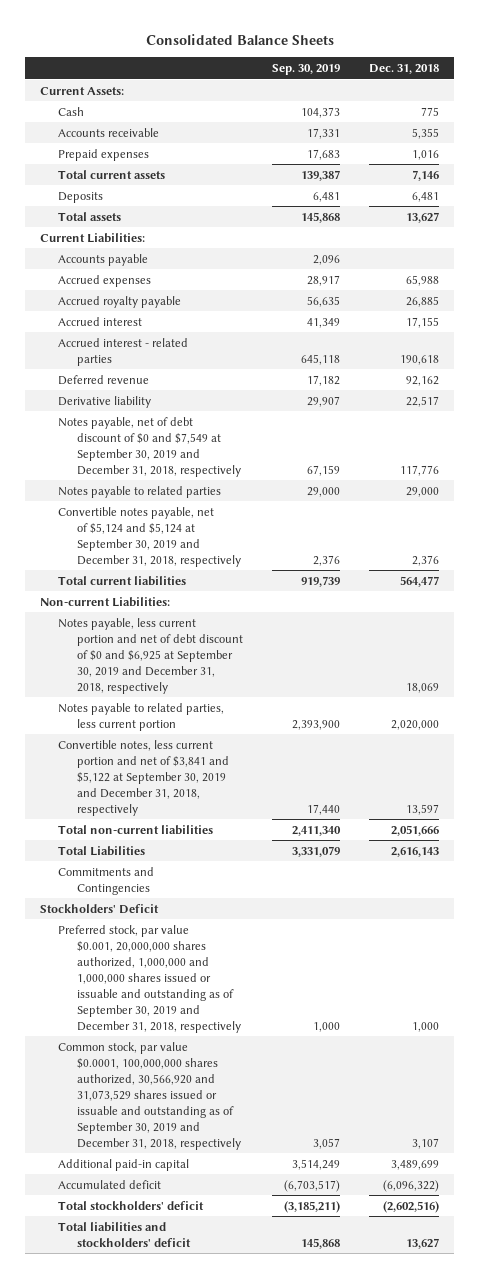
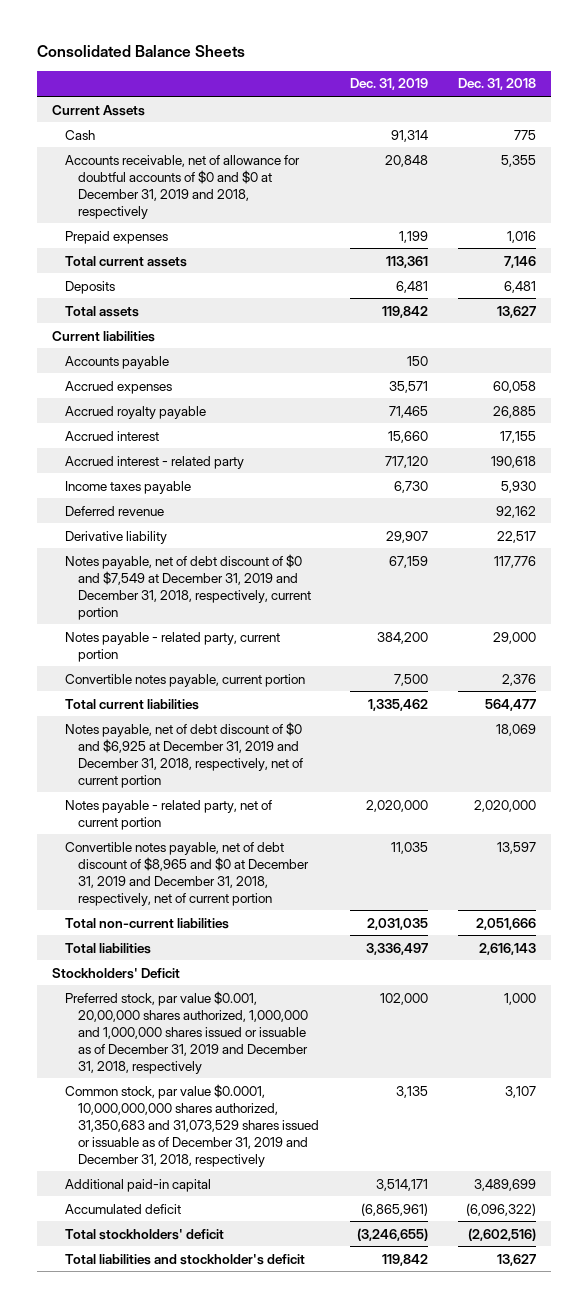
- | Sep. 30, 2019 | Dec. 31, 2018
+ | Dec. 31, 2019 | Dec. 31, 2018
- Current Assets:
+ Current Assets
- Accounts receivable | 17,331 | 5,355
+ Accounts receivable, net of allowance for doubtful accounts of $0 and $0 at December 31, 2019 and 2018, respectively | 20,848 | 5,355
- Current Liabilities:
+ Current liabilities
- Accrued expenses | 28,917 | 65,988
+ Accrued expenses | 35,571 | 60,058
- Accrued interest - related parties | 645,118 | 190,618
+ Accrued interest - related party | 717,120 | 190,618
+ Income taxes payable | 6,730 | 5,930
- Notes payable, net of debt discount of $0 and $7,549 at September 30, 2019 and December 31, 2018, respectively | 67,159 | 117,776
- Notes payable to related parties | 29,000 | 29,000
- Convertible notes payable, net of $5,124 and $5,124 at September 30, 2019 and December 31, 2018, respectively | 2,376 | 2,376
+ Notes payable, net of debt discount of $0 and $7,549 at December 31, 2019 and December 31, 2018, respectively, current portion | 67,159 | 117,776
+ Notes payable - related party, current portion | 384,200 | 29,000
+ Convertible notes payable, current portion | 7,500 | 2,376
- Non-current Liabilities:
- Notes payable, less current portion and net of debt discount of $0 and $6,925 at September 30, 2019 and December 31, 2018, respectively | | 18,069
- Notes payable to related parties, less current portion | 2,393,900 | 2,020,000
- Convertible notes, less current portion and net of $3,841 and $5,122 at September 30, 2019 and December 31, 2018, respectively | 17,440 | 13,597
+ Notes payable, net of debt discount of $0 and $6,925 at December 31, 2019 and December 31, 2018, respectively, net of current portion | | 18,069
+ Notes payable - related party, net of current portion | 2,020,000 | 2,020,000
+ Convertible notes payable, net of debt discount of $8,965 and $0 at December 31, 2019 and December 31, 2018, respectively, net of current portion | 11,035 | 13,597
- Total Liabilities | 3,331,079 | 2,616,143
- Commitments and Contingencies
+ Total liabilities | 3,336,497 | 2,616,143
- Preferred stock, par value $0.001, 20,000,000 shares authorized, 1,000,000 and 1,000,000 shares issued or issuable and outstanding as of September 30, 2019 and December 31, 2018, respectively | 1,000 | 1,000
- Common stock, par value $0.0001, 100,000,000 shares authorized, 30,566,920 and 31,073,529 shares issued or issuable and outstanding as of September 30, 2019 and December 31, 2018, respectively | 3,057 | 3,107
+ Preferred stock, par value $0.001, 20,00,000 shares authorized, 1,000,000 and 1,000,000 shares issued or issuable as of December 31, 2019 and December 31, 2018, respectively | 102,000 | 1,000
+ Common stock, par value $0.0001, 10,000,000,000 shares authorized, 31,350,683 and 31,073,529 shares issued or issuable as of December 31, 2019 and December 31, 2018, respectively | 3,135 | 3,107
- Total liabilities and stockholders' deficit | 145,868 | 13,627
+ Total liabilities and stockholder's deficit | 119,842 | 13,627

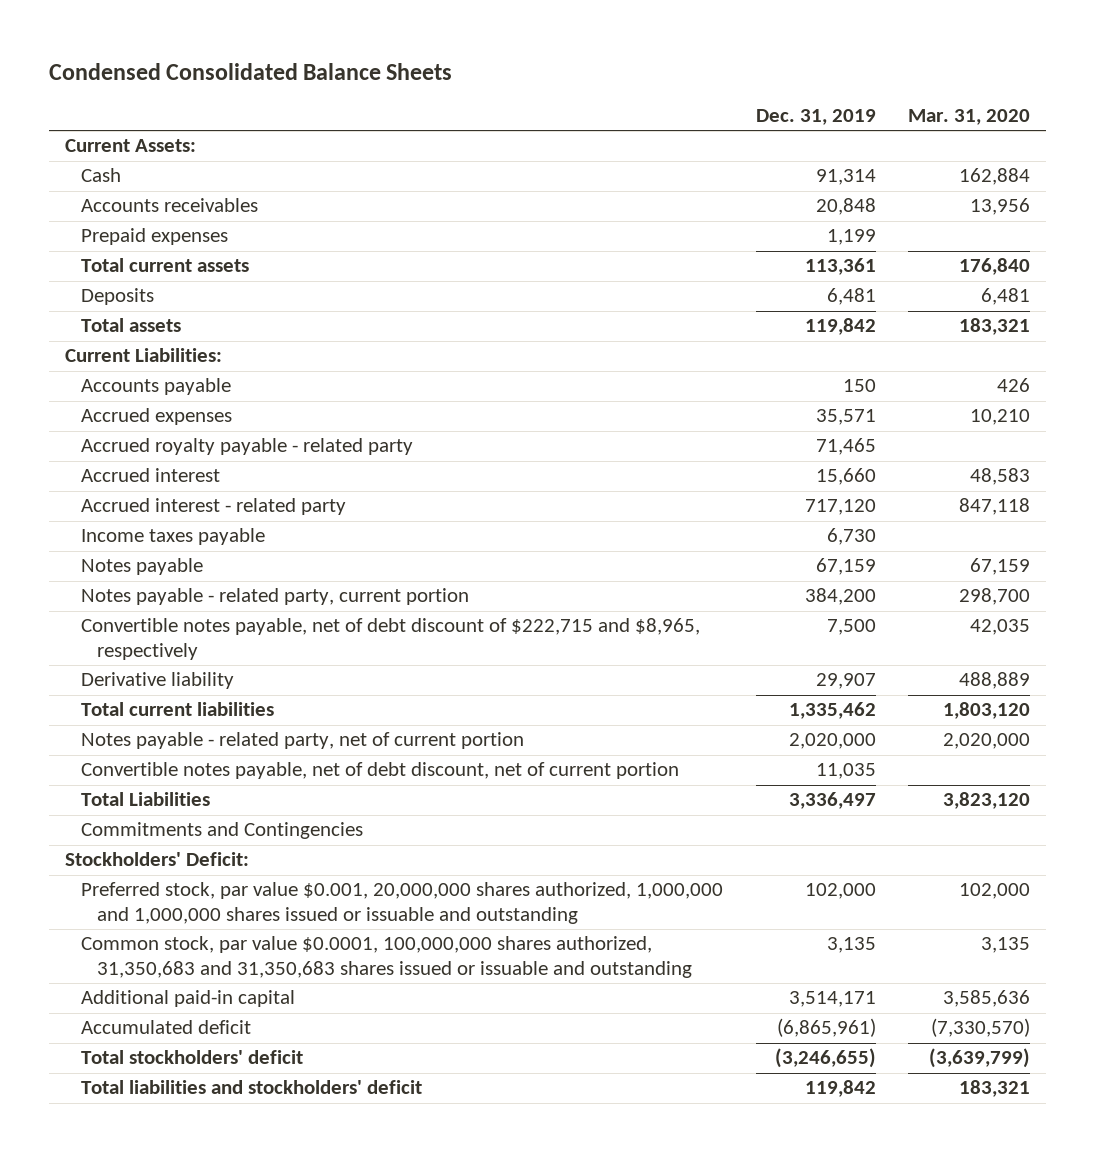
- Consolidated Balance Sheets
+ Condensed Consolidated Balance Sheets
- | Dec. 31, 2019 | Dec. 31, 2018
+ | Dec. 31, 2019 | Mar. 31, 2020
- Current Assets
+ Current Assets:
- Accounts receivable, net of allowance for doubtful accounts of $0 and $0 at December 31, 2019 and 2018, respectively | 20,848 | 5,355
+ Accounts receivables | 20,848 | 13,956
- Current liabilities
+ Current Liabilities:
- Accrued royalty payable | 71,465 | 26,885
+ Accrued royalty payable - related party | 71,465 |
- Deferred revenue | | 92,162
- Notes payable, net of debt discount of $0 and $7,549 at December 31, 2019 and December 31, 2018, respectively, current portion | 67,159 | 117,776
+ Notes payable | 67,159 | 67,159
- Convertible notes payable, current portion | 7,500 | 2,376
+ Convertible notes payable, net of debt discount of $222,715 and $8,965, respectively | 7,500 | 42,035
moved down: Derivative liability | 29,907 | 488,889
- Notes payable, net of debt discount of $0 and $6,925 at December 31, 2019 and December 31, 2018, respectively, net of current portion | | 18,069
- Convertible notes payable, net of debt discount of $8,965 and $0 at December 31, 2019 and December 31, 2018, respectively, net of current portion | 11,035 | 13,597
- Total non-current liabilities | 2,031,035 | 2,051,666
- Total liabilities | 3,336,497 | 2,616,143
- Stockholders' Deficit
- Preferred stock, par value $0.001, 20,00,000 shares authorized, 1,000,000 and 1,000,000 shares issued or issuable as of December 31, 2019 and December 31, 2018, respectively | 102,000 | 1,000
- Common stock, par value $0.0001, 10,000,000,000 shares authorized, 31,350,683 and 31,073,529 shares issued or issuable as of December 31, 2019 and December 31, 2018, respectively | 3,135 | 3,107
+ Convertible notes payable, net of debt discount, net of current portion | 11,035 |
+ Total Liabilities | 3,336,497 | 3,823,120
+ Commitments and Contingencies
+ Stockholders' Deficit:
+ Preferred stock, par value $0.001, 20,000,000 shares authorized, 1,000,000 and 1,000,000 shares issued or issuable and outstanding | 102,000 | 102,000
+ Common stock, par value $0.0001, 100,000,000 shares authorized, 31,350,683 and 31,350,683 shares issued or issuable and outstanding | 3,135 | 3,135
- Total liabilities and stockholder's deficit | 119,842 | 13,627
+ Total liabilities and stockholders' deficit | 119,842 | 183,321

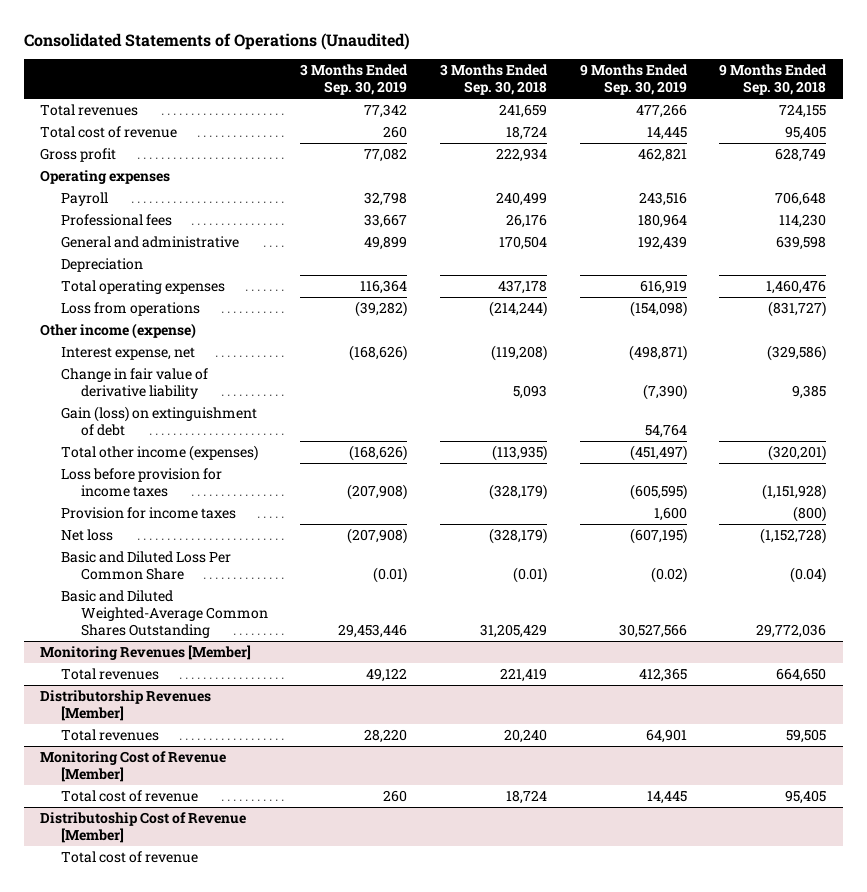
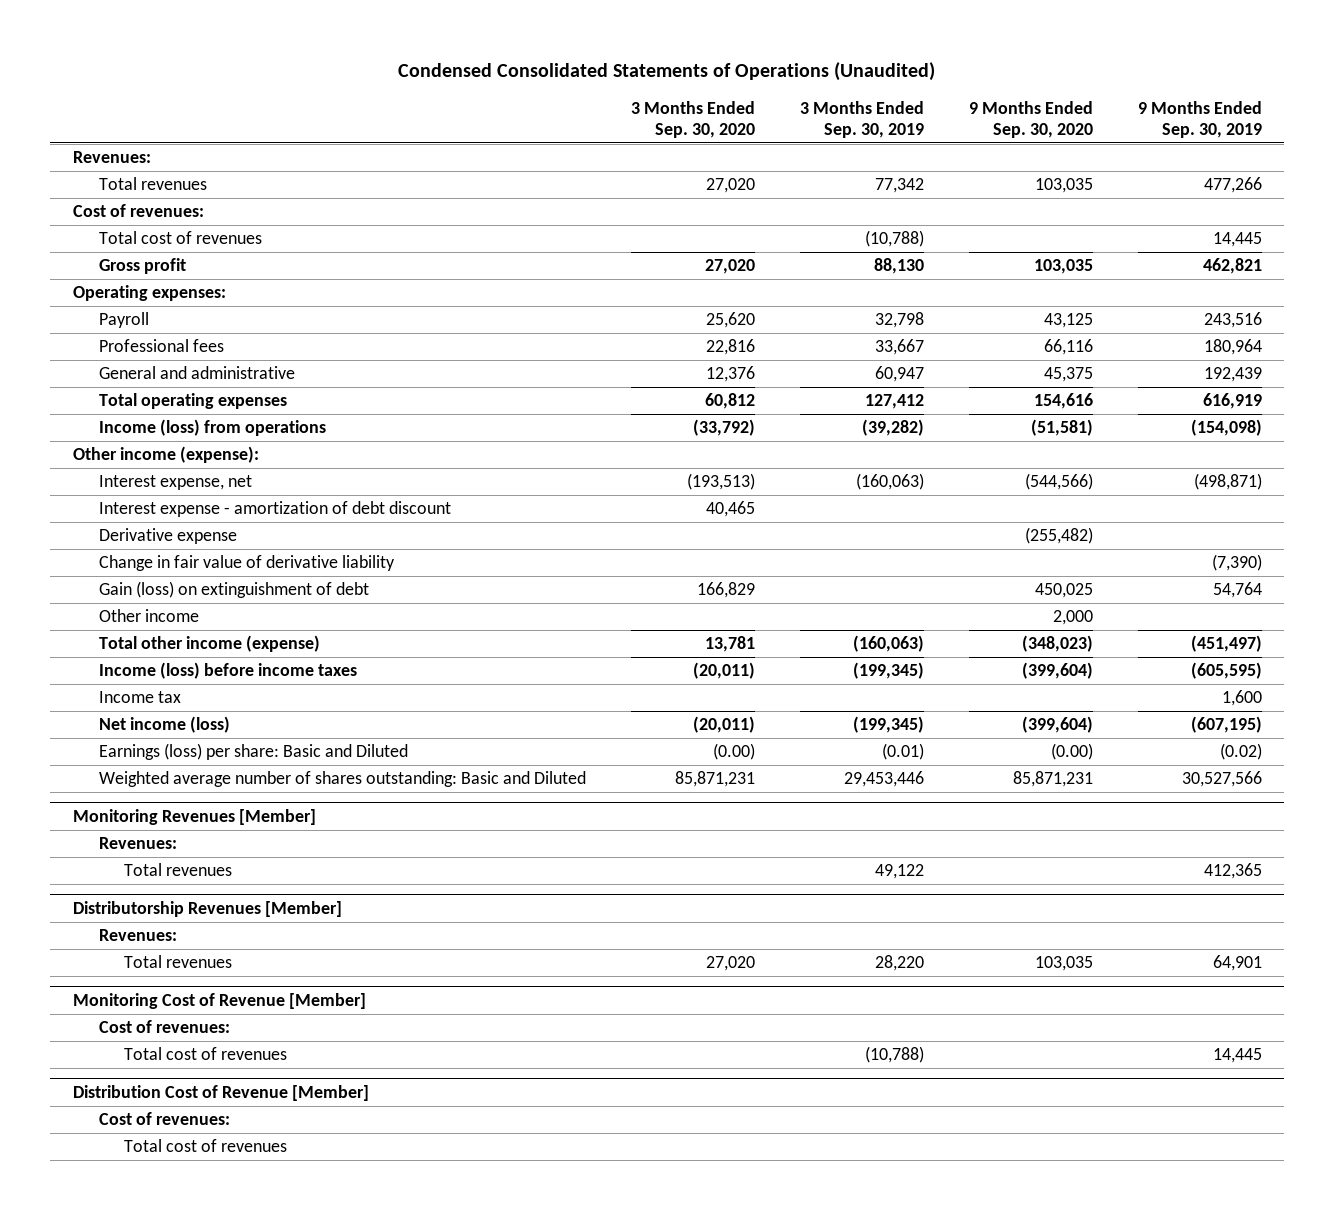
- Consolidated Statements of Operations (Unaudited)
+ Condensed Consolidated Statements of Operations (Unaudited)
- | 3 Months Ended Sep. 30, 2019 | 3 Months Ended Sep. 30, 2018 | 9 Months Ended Sep. 30, 2019 | 9 Months Ended Sep. 30, 2018
+ | 3 Months Ended Sep. 30, 2020 | 3 Months Ended Sep. 30, 2019 | 9 Months Ended Sep. 30, 2020 | 9 Months Ended Sep. 30, 2019
+ Revenues:
- Total cost of revenue | 260 | 18,724 | 14,445 | 95,405
- Gross profit | 77,082 | 222,934 | 462,821 | 628,749
- Operating expenses
+ Cost of revenues:
+ Total cost of revenues | | (10,788) | | 14,445
+ Gross profit | 27,020 | 88,130 | 103,035 | 462,821
+ Operating expenses:
- General and administrative | 49,899 | 170,504 | 192,439 | 639,598
- Depreciation
- Total operating expenses | 116,364 | 437,178 | 616,919 | 1,460,476
- Loss from operations | (39,282) | (214,244) | (154,098) | (831,727)
- Other income (expense)
- Interest expense, net | (168,626) | (119,208) | (498,871) | (329,586)
+ General and administrative | 12,376 | 60,947 | 45,375 | 192,439
+ Total operating expenses | 60,812 | 127,412 | 154,616 | 616,919
+ Income (loss) from operations | (33,792) | (39,282) | (51,581) | (154,098)
+ Other income (expense):
+ Interest expense, net | (193,513) | (160,063) | (544,566) | (498,871)
+ Interest expense - amortization of debt discount | 40,465 | | |
+ Derivative expense | | | (255,482) |
- Total other income (expenses) | (168,626) | (113,935) | (451,497) | (320,201)
- Loss before provision for income taxes | (207,908) | (328,179) | (605,595) | (1,151,928)
- Provision for income taxes | | | 1,600 | (800)
- Net loss | (207,908) | (328,179) | (607,195) | (1,152,728)
- Basic and Diluted Loss Per Common Share | (0.01) | (0.01) | (0.02) | (0.04)
- Basic and Diluted Weighted-Average Common Shares Outstanding | 29,453,446 | 31,205,429 | 30,527,566 | 29,772,036
+ Other income | | | 2,000 |
+ Total other income (expense) | 13,781 | (160,063) | (348,023) | (451,497)
+ Income (loss) before income taxes | (20,011) | (199,345) | (399,604) | (605,595)
+ Income tax | | | | 1,600
+ Net income (loss) | (20,011) | (199,345) | (399,604) | (607,195)
+ Earnings (loss) per share: Basic and Diluted | (0.00) | (0.01) | (0.00) | (0.02)
+ Weighted average number of shares outstanding: Basic and Diluted | 85,871,231 | 29,453,446 | 85,871,231 | 30,527,566
@ Monitoring Revenues [Member]
+ Revenues:
@ Distributorship Revenues [Member]
+ Revenues:
@ Monitoring Cost of Revenue [Member]
- Total cost of revenue | 260 | 18,724 | 14,445 | 95,405
- Distributoship Cost of Revenue [Member]
- Total cost of revenue
@ Monitoring Cost of Revenue [Member]
+ Cost of revenues:
+ Total cost of revenues | | (10,788) | | 14,445
+ Distribution Cost of Revenue [Member]
+ Cost of revenues:
+ Total cost of revenues

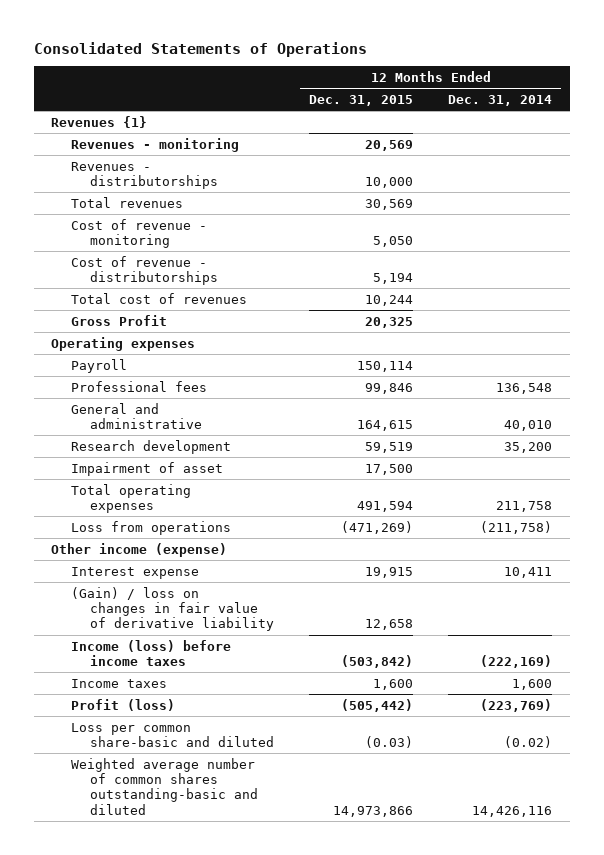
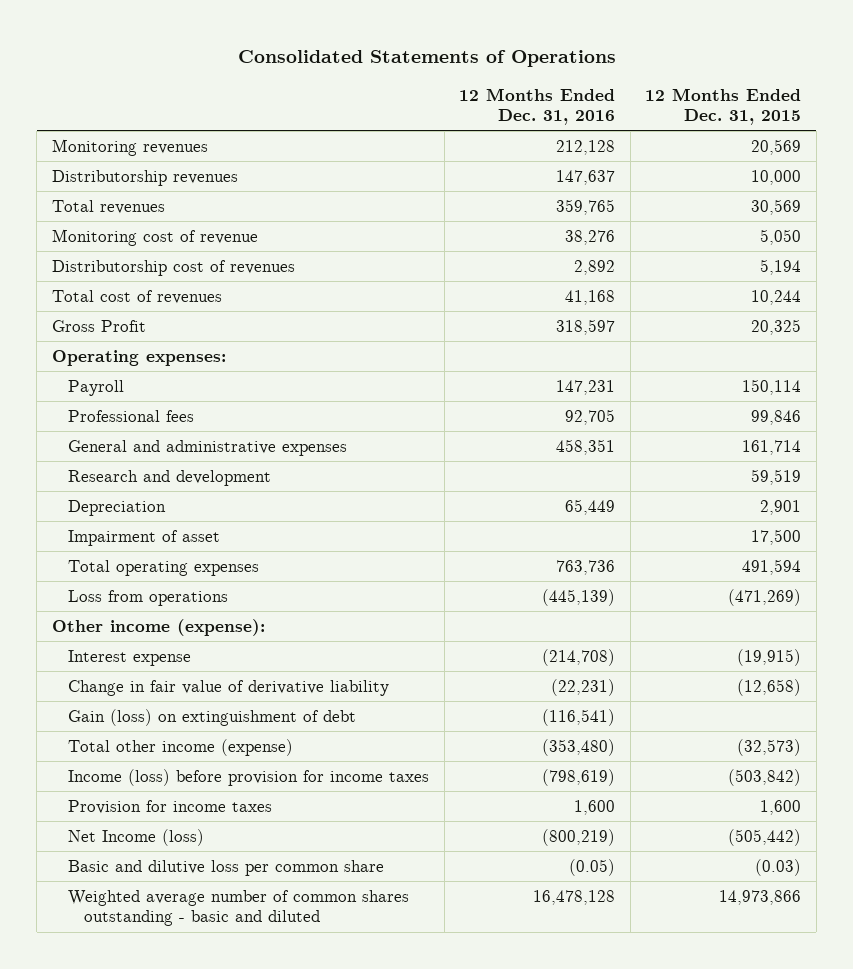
- | 12 Months Ended Dec. 31, 2015 | 12 Months Ended Dec. 31, 2014
+ | 12 Months Ended Dec. 31, 2016 | 12 Months Ended Dec. 31, 2015
- Revenues {1}
- Revenues - monitoring | 20,569 |
- Revenues - distributorships | 10,000 |
+ Monitoring revenues | 212,128 | 20,569
+ Distributorship revenues | 147,637 | 10,000
- Cost of revenue - monitoring | 5,050 |
- Cost of revenue - distributorships | 5,194 |
+ Monitoring cost of revenue | 38,276 | 5,050
+ Distributorship cost of revenues | 2,892 | 5,194
- Operating expenses
+ Operating expenses:
- General and administrative | 164,615 | 40,010
- Research development | 59,519 | 35,200
+ General and administrative expenses | 458,351 | 161,714
+ Research and development | | 59,519
+ Depreciation | 65,449 | 2,901
- Other income (expense)
- Interest expense | 19,915 | 10,411
- (Gain) / loss on changes in fair value of derivative liability | 12,658 |
- Income (loss) before income taxes | (503,842) | (222,169)
- Income taxes | 1,600 | 1,600
- Profit (loss) | (505,442) | (223,769)
- Loss per common share-basic and diluted | (0.03) | (0.02)
- Weighted average number of common shares outstanding-basic and diluted | 14,973,866 | 14,426,116
+ Other income (expense):
+ Interest expense | (214,708) | (19,915)
+ Change in fair value of derivative liability | (22,231) | (12,658)
+ Gain (loss) on extinguishment of debt | (116,541) |
+ Total other income (expense) | (353,480) | (32,573)
+ Income (loss) before provision for income taxes | (798,619) | (503,842)
+ Provision for income taxes | 1,600 | 1,600
+ Net Income (loss) | (800,219) | (505,442)
+ Basic and dilutive loss per common share | (0.05) | (0.03)
+ Weighted average number of common shares outstanding - basic and diluted | 16,478,128 | 14,973,866

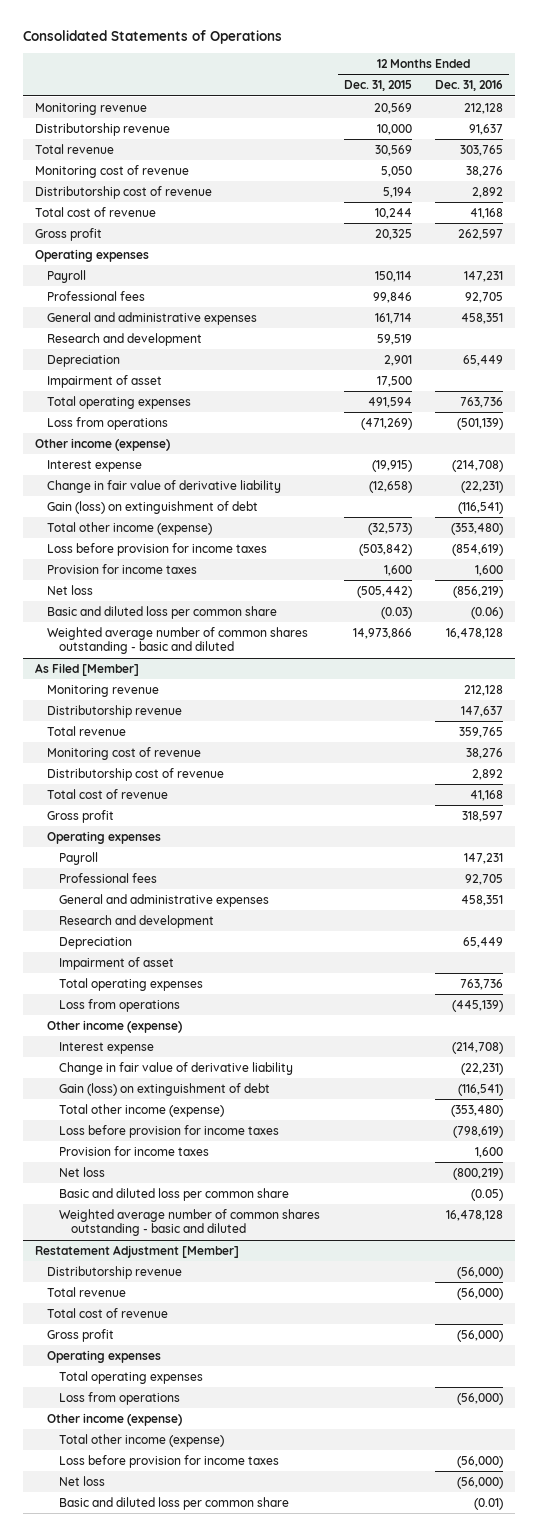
- | 12 Months Ended Dec. 31, 2016 | 12 Months Ended Dec. 31, 2015
+ | 12 Months Ended Dec. 31, 2015 | 12 Months Ended Dec. 31, 2016
- Monitoring revenues | 212,128 | 20,569
- Distributorship revenues | 147,637 | 10,000
- Total revenues | 359,765 | 30,569
+ Monitoring revenue | 20,569 | 212,128
+ Distributorship revenue | 10,000 | 91,637
+ Total revenue | 30,569 | 303,765
- Distributorship cost of revenues | 2,892 | 5,194
- Total cost of revenues | 41,168 | 10,244
- Gross Profit | 318,597 | 20,325
- Operating expenses:
+ Distributorship cost of revenue | 5,194 | 2,892
+ Total cost of revenue | 10,244 | 41,168
+ Gross profit | 20,325 | 262,597
+ Operating expenses
- Loss from operations | (445,139) | (471,269)
- Other income (expense):
+ Loss from operations | (471,269) | (501,139)
+ Other income (expense)
- Income (loss) before provision for income taxes | (798,619) | (503,842)
+ Loss before provision for income taxes | (503,842) | (854,619)
- Net Income (loss) | (800,219) | (505,442)
- Basic and dilutive loss per common share | (0.05) | (0.03)
+ Net loss | (505,442) | (856,219)
+ Basic and diluted loss per common share | (0.03) | (0.06)
+ As Filed [Member]
+ Monitoring revenue | | 212,128
+ Distributorship revenue | | 147,637
+ Total revenue | | 359,765
+ Monitoring cost of revenue | | 38,276
+ Distributorship cost of revenue | | 2,892
+ Total cost of revenue | | 41,168
+ Gross profit | | 318,597
+ Operating expenses
+ Payroll | | 147,231
+ Professional fees | | 92,705
+ General and administrative expenses | | 458,351
+ Research and development
+ Depreciation | | 65,449
+ Impairment of asset
+ Total operating expenses | | 763,736
+ Loss from operations | | (445,139)
+ Other income (expense)
+ Interest expense | | (214,708)
+ Change in fair value of derivative liability | | (22,231)
+ Gain (loss) on extinguishment of debt | | (116,541)
+ Total other income (expense) | | (353,480)
+ Loss before provision for income taxes | | (798,619)
+ Provision for income taxes | | 1,600
+ Net loss | | (800,219)
+ Basic and diluted loss per common share | | (0.05)
+ Weighted average number of common shares outstanding - basic and diluted | | 16,478,128
+ Restatement Adjustment [Member]
+ Distributorship revenue | | (56,000)
+ Total revenue | | (56,000)
+ Total cost of revenue
+ Gross profit | | (56,000)
+ Operating expenses
+ Total operating expenses
+ Loss from operations | | (56,000)
+ Other income (expense)
+ Total other income (expense)
+ Loss before provision for income taxes | | (56,000)
+ Net loss | | (56,000)
+ Basic and diluted loss per common share | | (0.01)

